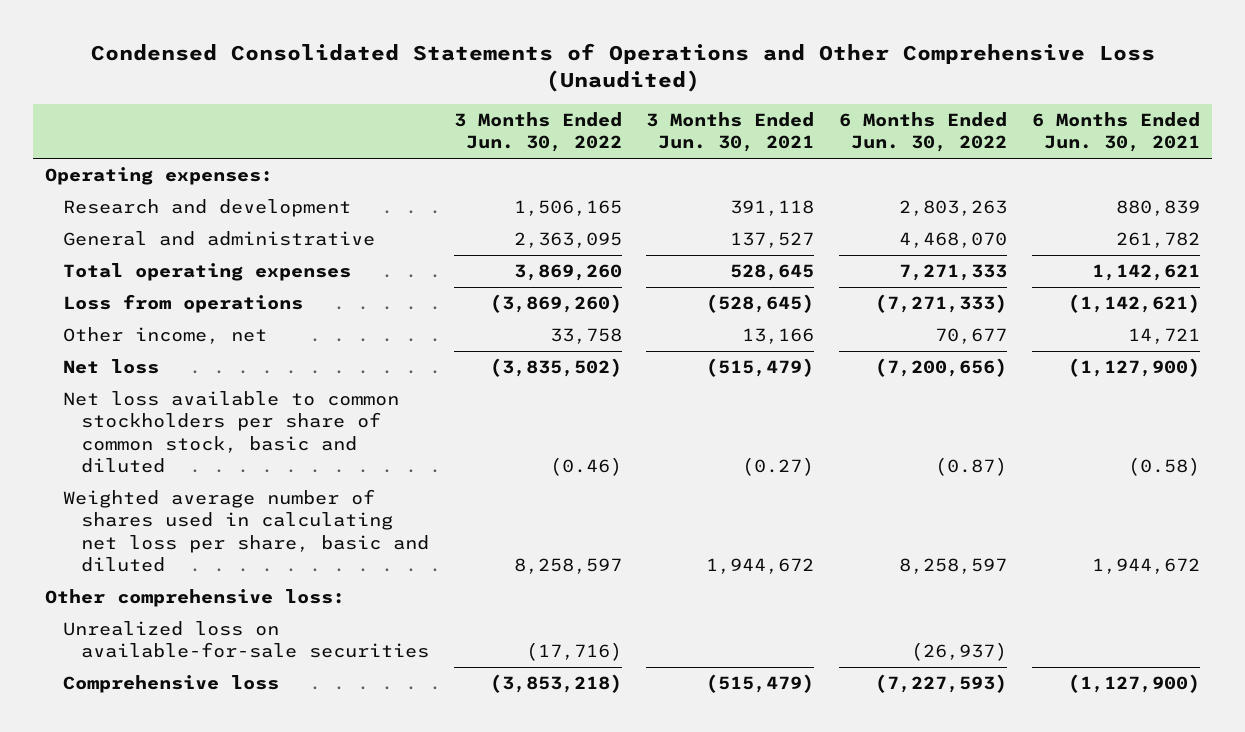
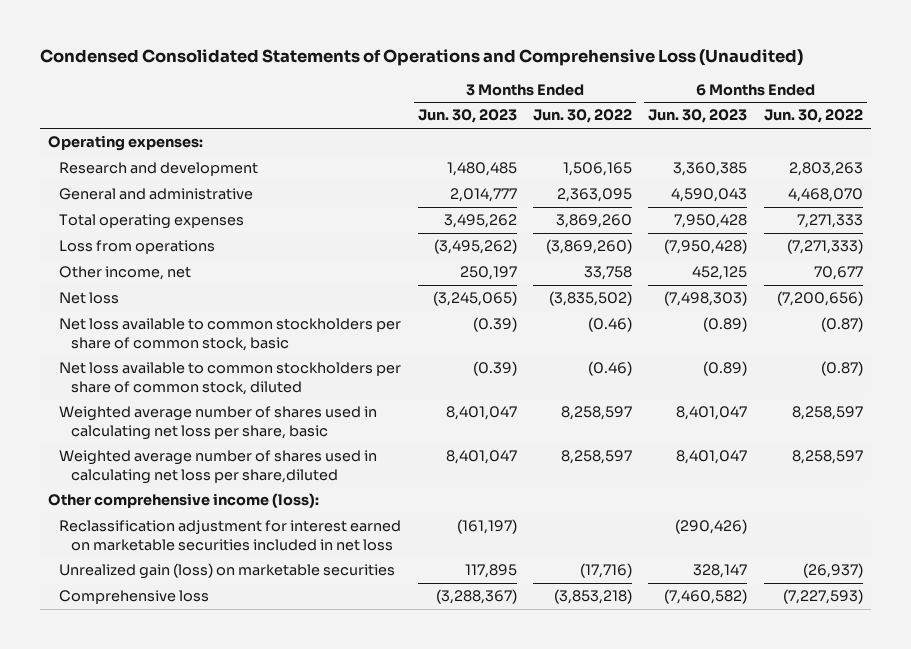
- Condensed Consolidated Statements of Operations and Other Comprehensive Loss (Unaudited)
+ Condensed Consolidated Statements of Operations and Comprehensive Loss (Unaudited)
- | 3 Months Ended Jun. 30, 2022 | 3 Months Ended Jun. 30, 2021 | 6 Months Ended Jun. 30, 2022 | 6 Months Ended Jun. 30, 2021
+ | 3 Months Ended Jun. 30, 2023 | 3 Months Ended Jun. 30, 2022 | 6 Months Ended Jun. 30, 2023 | 6 Months Ended Jun. 30, 2022
- Net loss available to common stockholders per share of common stock, basic and diluted | (0.46) | (0.27) | (0.87) | (0.58)
- Weighted average number of shares used in calculating net loss per share, basic and diluted | 8,258,597 | 1,944,672 | 8,258,597 | 1,944,672
- Other comprehensive loss:
- Unrealized loss on available-for-sale securities | (17,716) | | (26,937) |
+ Net loss available to common stockholders per share of common stock, basic | (0.39) | (0.46) | (0.89) | (0.87)
+ Net loss available to common stockholders per share of common stock, diluted | (0.39) | (0.46) | (0.89) | (0.87)
+ Weighted average number of shares used in calculating net loss per share, basic | 8,401,047 | 8,258,597 | 8,401,047 | 8,258,597
+ Weighted average number of shares used in calculating net loss per share,diluted | 8,401,047 | 8,258,597 | 8,401,047 | 8,258,597
+ Other comprehensive income (loss):
+ Reclassification adjustment for interest earned on marketable securities included in net loss | (161,197) | | (290,426) |
+ Unrealized gain (loss) on marketable securities | 117,895 | (17,716) | 328,147 | (26,937)

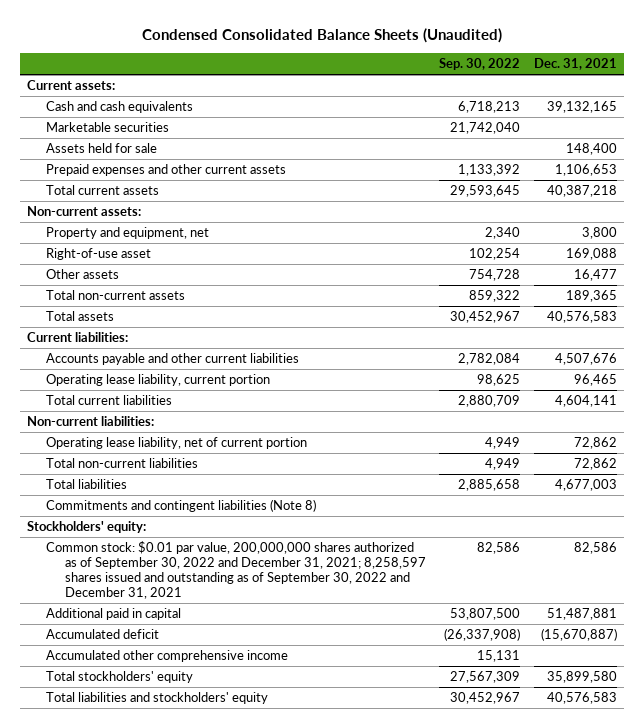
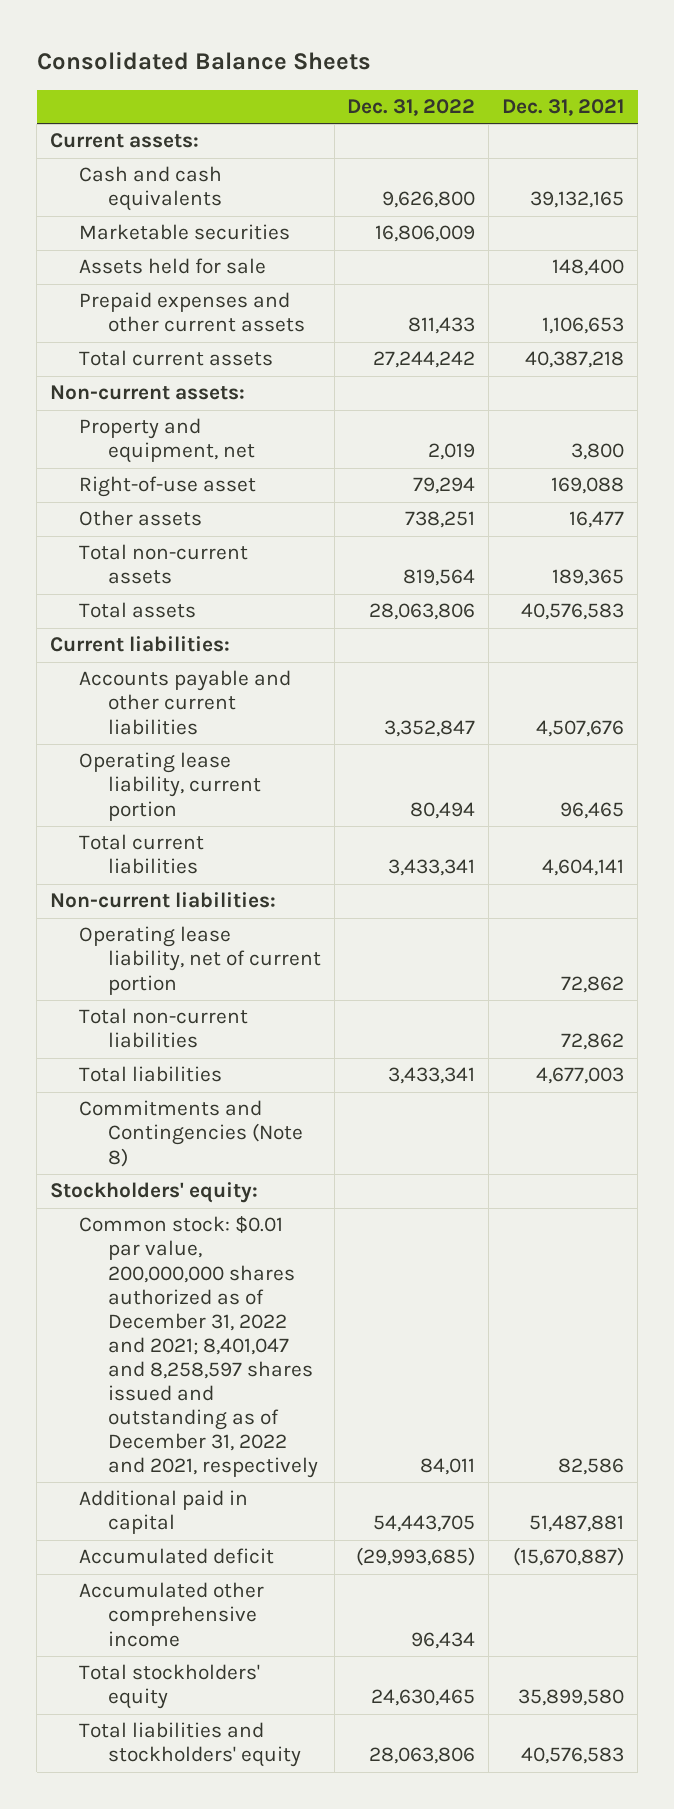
- Condensed Consolidated Balance Sheets (Unaudited)
+ Consolidated Balance Sheets
- | Sep. 30, 2022 | Dec. 31, 2021
+ | Dec. 31, 2022 | Dec. 31, 2021
- Commitments and contingent liabilities (Note 8)
+ Commitments and Contingencies (Note 8)
- Common stock: $0.01 par value, 200,000,000 shares authorized as of September 30, 2022 and December 31, 2021; 8,258,597 shares issued and outstanding as of September 30, 2022 and December 31, 2021 | 82,586 | 82,586
+ Common stock: $0.01 par value, 200,000,000 shares authorized as of December 31, 2022 and 2021; 8,401,047 and 8,258,597 shares issued and outstanding as of December 31, 2022 and 2021, respectively | 84,011 | 82,586

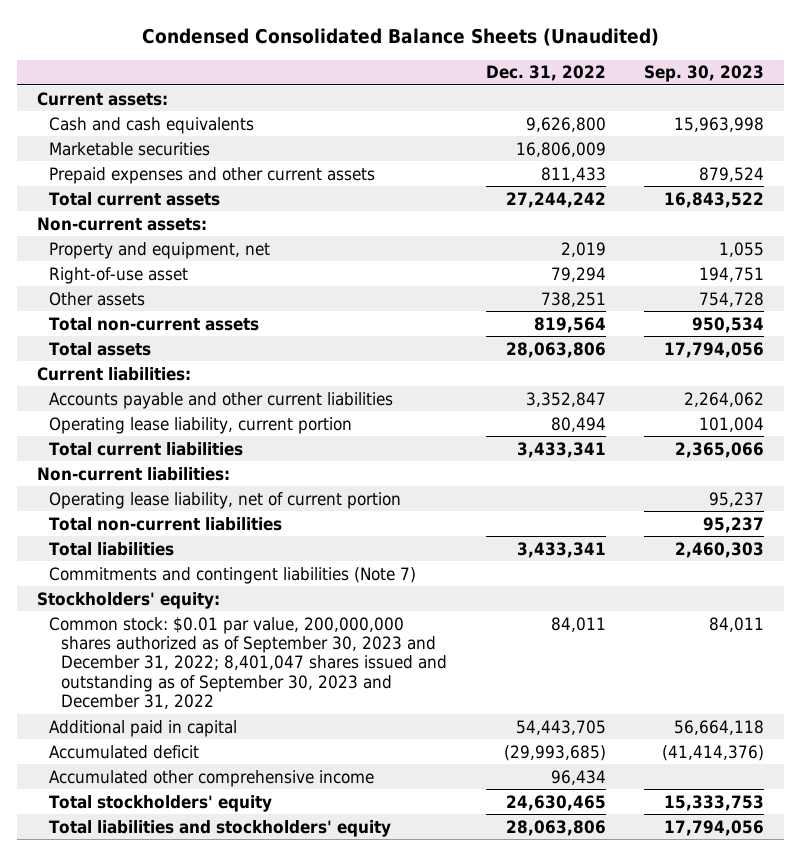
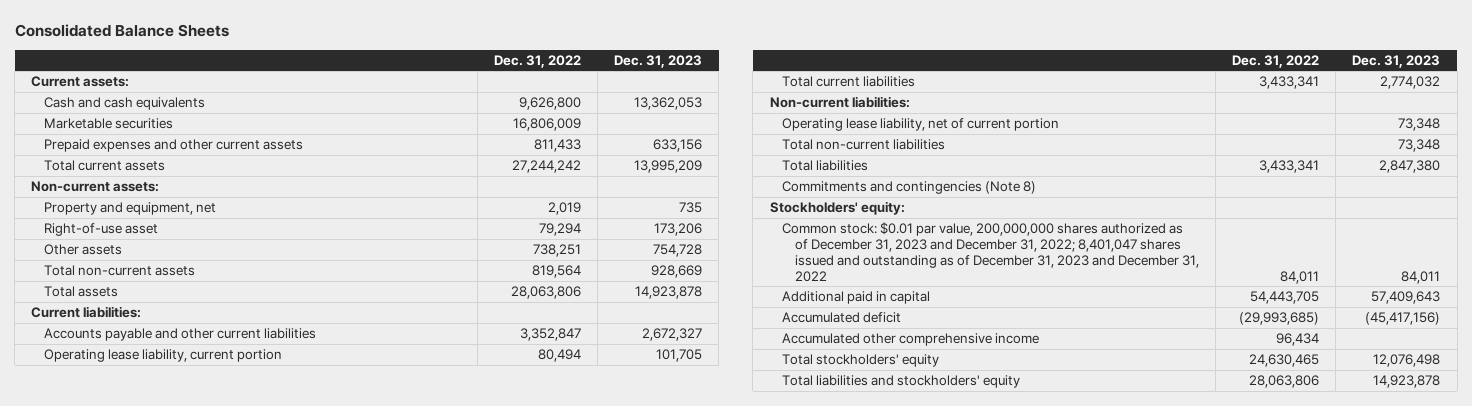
- Condensed Consolidated Balance Sheets (Unaudited)
+ Consolidated Balance Sheets
- | Dec. 31, 2022 | Sep. 30, 2023
+ | Dec. 31, 2022 | Dec. 31, 2023
- Commitments and contingent liabilities (Note 7)
+ Commitments and contingencies (Note 8)
- Common stock: $0.01 par value, 200,000,000 shares authorized as of September 30, 2023 and December 31, 2022; 8,401,047 shares issued and outstanding as of September 30, 2023 and December 31, 2022 | 84,011 | 84,011
+ Common stock: $0.01 par value, 200,000,000 shares authorized as of December 31, 2023 and December 31, 2022; 8,401,047 shares issued and outstanding as of December 31, 2023 and December 31, 2022 | 84,011 | 84,011

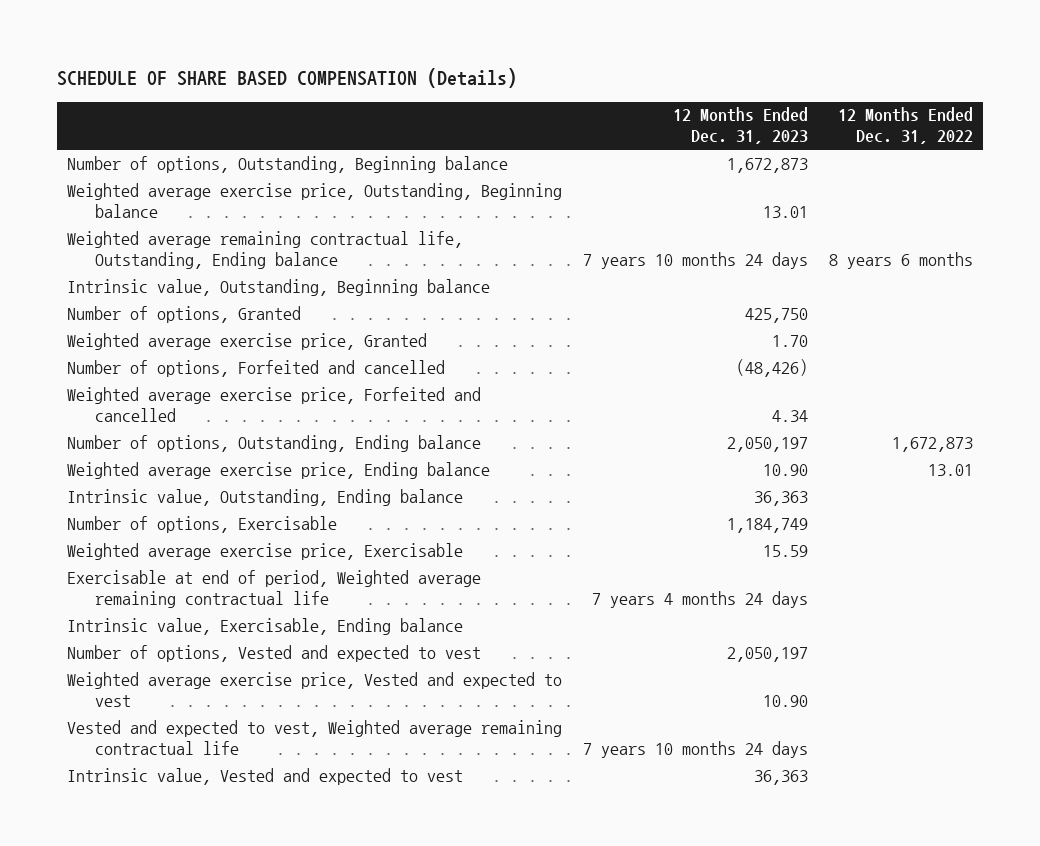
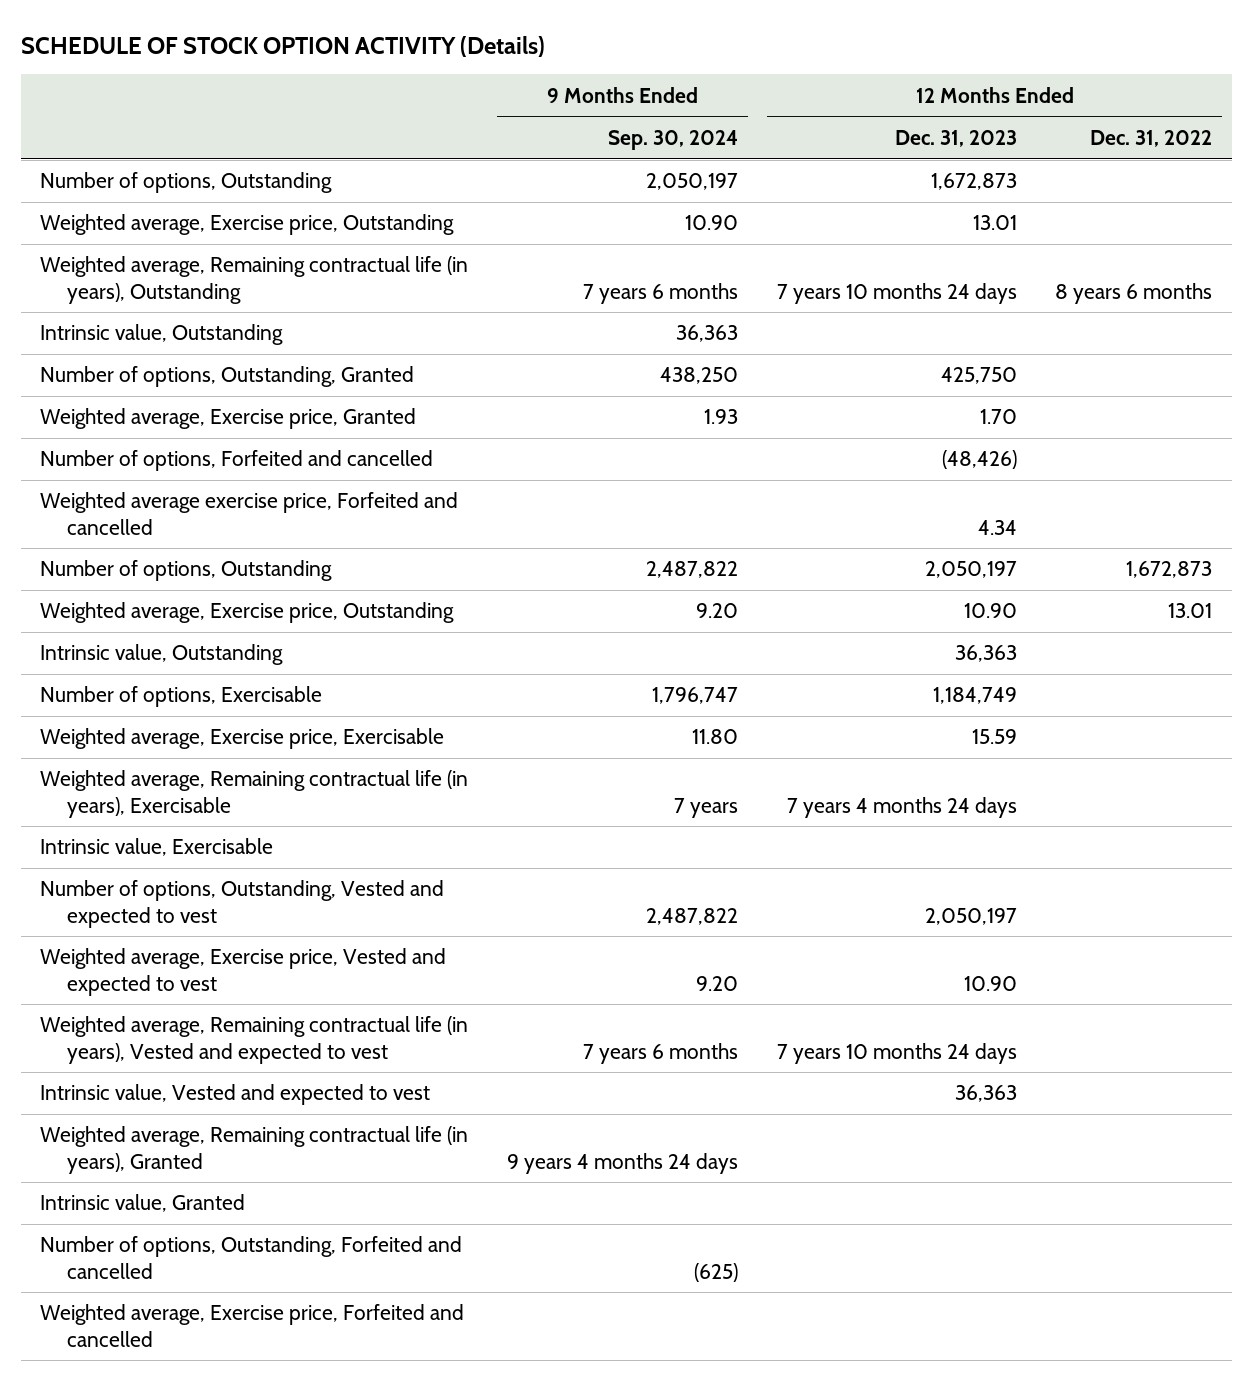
- SCHEDULE OF SHARE BASED COMPENSATION (Details)
+ SCHEDULE OF STOCK OPTION ACTIVITY (Details)
- | 12 Months Ended Dec. 31, 2023 | 12 Months Ended Dec. 31, 2022
+ | 9 Months Ended Sep. 30, 2024 | 12 Months Ended Dec. 31, 2023 | 12 Months Ended Dec. 31, 2022
- Number of options, Outstanding, Beginning balance | 1,672,873 |
- Weighted average exercise price, Outstanding, Beginning balance | 13.01 |
- Weighted average remaining contractual life, Outstanding, Ending balance | 7 years 10 months 24 days | 8 years 6 months
- Intrinsic value, Outstanding, Beginning balance
- Number of options, Granted | 425,750 |
- Weighted average exercise price, Granted | 1.70 |
+ Number of options, Outstanding | 2,050,197 | 1,672,873 |
+ Weighted average, Exercise price, Outstanding | 10.90 | 13.01 |
+ Weighted average, Remaining contractual life (in years), Outstanding | 7 years 6 months | 7 years 10 months 24 days | 8 years 6 months
+ Intrinsic value, Outstanding | 36,363 | |
+ Number of options, Outstanding, Granted | 438,250 | 425,750 |
+ Weighted average, Exercise price, Granted | 1.93 | 1.70 |
- Number of options, Outstanding, Ending balance | 2,050,197 | 1,672,873
- Weighted average exercise price, Ending balance | 10.90 | 13.01
- Intrinsic value, Outstanding, Ending balance | 36,363 |
+ Number of options, Outstanding | 2,487,822 | 2,050,197 | 1,672,873
+ Weighted average, Exercise price, Outstanding | 9.20 | 10.90 | 13.01
+ Intrinsic value, Outstanding | | 36,363 |
- Weighted average exercise price, Exercisable | 15.59 |
- Exercisable at end of period, Weighted average remaining contractual life | 7 years 4 months 24 days |
- Intrinsic value, Exercisable, Ending balance
- Number of options, Vested and expected to vest | 2,050,197 |
- Weighted average exercise price, Vested and expected to vest | 10.90 |
- Vested and expected to vest, Weighted average remaining contractual life | 7 years 10 months 24 days |
+ Weighted average, Exercise price, Exercisable | 11.80 | 15.59 |
+ Weighted average, Remaining contractual life (in years), Exercisable | 7 years | 7 years 4 months 24 days |
+ Intrinsic value, Exercisable
+ Number of options, Outstanding, Vested and expected to vest | 2,487,822 | 2,050,197 |
+ Weighted average, Exercise price, Vested and expected to vest | 9.20 | 10.90 |
+ Weighted average, Remaining contractual life (in years), Vested and expected to vest | 7 years 6 months | 7 years 10 months 24 days |
+ Weighted average, Remaining contractual life (in years), Granted | 9 years 4 months 24 days | |
+ Intrinsic value, Granted
+ Number of options, Outstanding, Forfeited and cancelled | (625) | |
+ Weighted average, Exercise price, Forfeited and cancelled

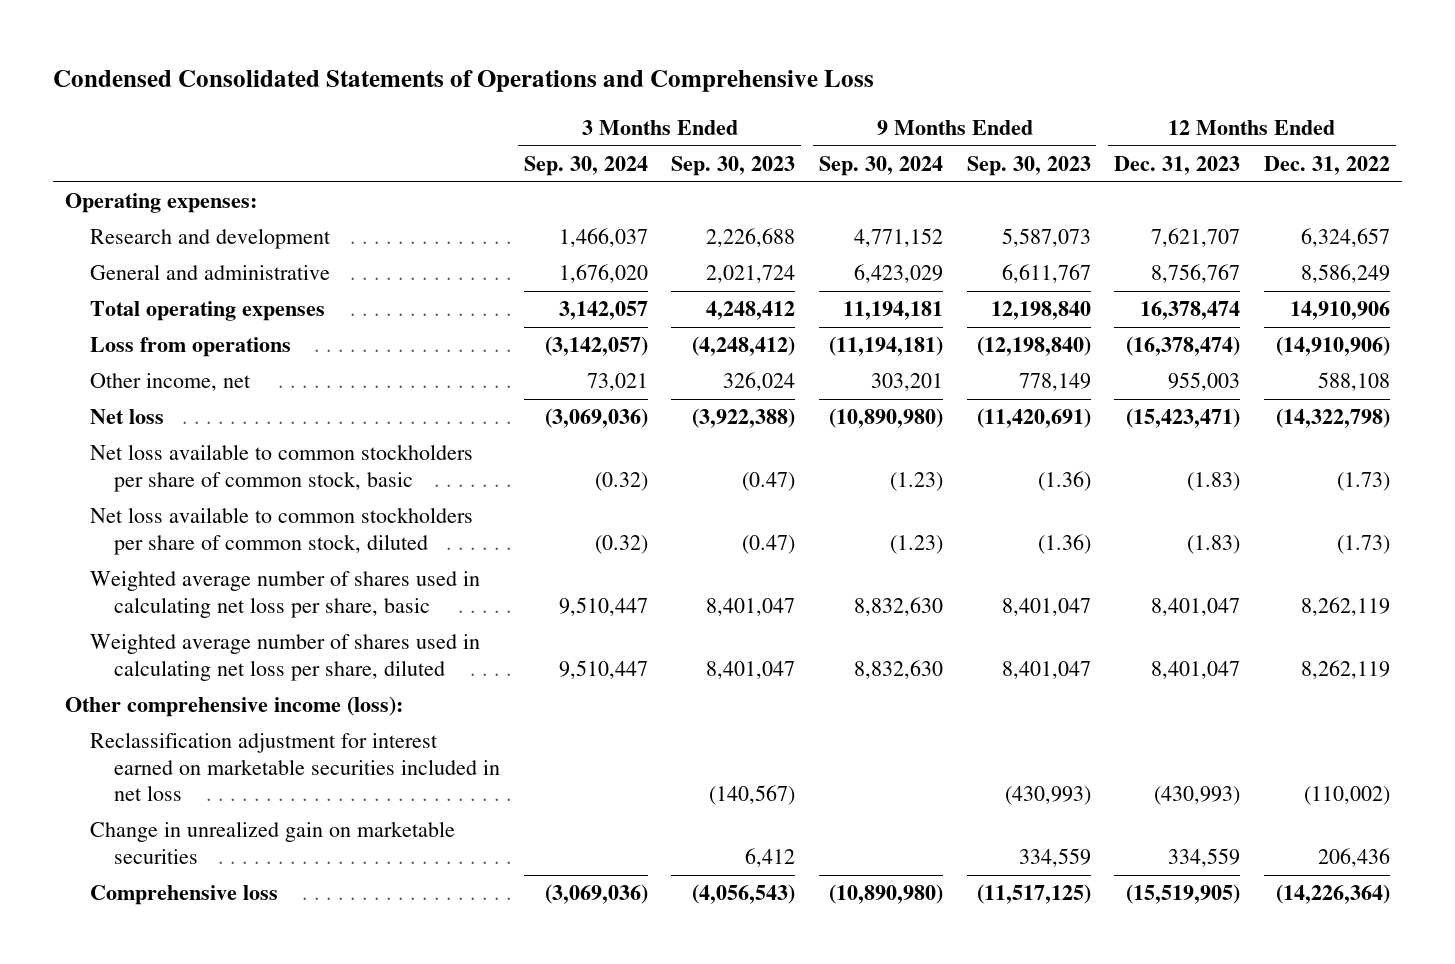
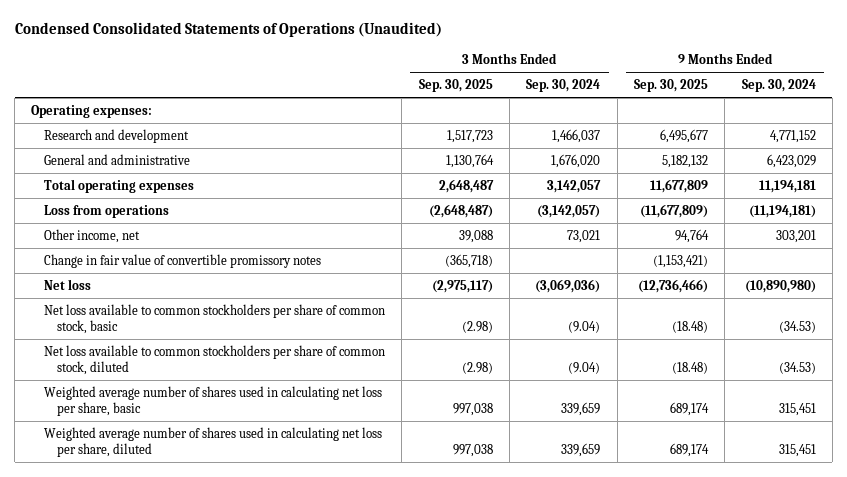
- Condensed Consolidated Statements of Operations and Comprehensive Loss
+ Condensed Consolidated Statements of Operations (Unaudited)
- | 3 Months Ended Sep. 30, 2024 | 3 Months Ended Sep. 30, 2023 | 9 Months Ended Sep. 30, 2024 | 9 Months Ended Sep. 30, 2023 | 12 Months Ended Dec. 31, 2023 | 12 Months Ended Dec. 31, 2022
+ | 3 Months Ended Sep. 30, 2025 | 3 Months Ended Sep. 30, 2024 | 9 Months Ended Sep. 30, 2025 | 9 Months Ended Sep. 30, 2024
+ Change in fair value of convertible promissory notes | (365,718) | | (1,153,421) |
- Net loss available to common stockholders per share of common stock, basic | (0.32) | (0.47) | (1.23) | (1.36) | (1.83) | (1.73)
- Net loss available to common stockholders per share of common stock, diluted | (0.32) | (0.47) | (1.23) | (1.36) | (1.83) | (1.73)
- Weighted average number of shares used in calculating net loss per share, basic | 9,510,447 | 8,401,047 | 8,832,630 | 8,401,047 | 8,401,047 | 8,262,119
- Weighted average number of shares used in calculating net loss per share, diluted | 9,510,447 | 8,401,047 | 8,832,630 | 8,401,047 | 8,401,047 | 8,262,119
- Other comprehensive income (loss):
- Reclassification adjustment for interest earned on marketable securities included in net loss | | (140,567) | | (430,993) | (430,993) | (110,002)
- Change in unrealized gain on marketable securities | | 6,412 | | 334,559 | 334,559 | 206,436
- Comprehensive loss | (3,069,036) | (4,056,543) | (10,890,980) | (11,517,125) | (15,519,905) | (14,226,364)
+ Net loss available to common stockholders per share of common stock, basic | (2.98) | (9.04) | (18.48) | (34.53)
+ Net loss available to common stockholders per share of common stock, diluted | (2.98) | (9.04) | (18.48) | (34.53)
+ Weighted average number of shares used in calculating net loss per share, basic | 997,038 | 339,659 | 689,174 | 315,451
+ Weighted average number of shares used in calculating net loss per share, diluted | 997,038 | 339,659 | 689,174 | 315,451

